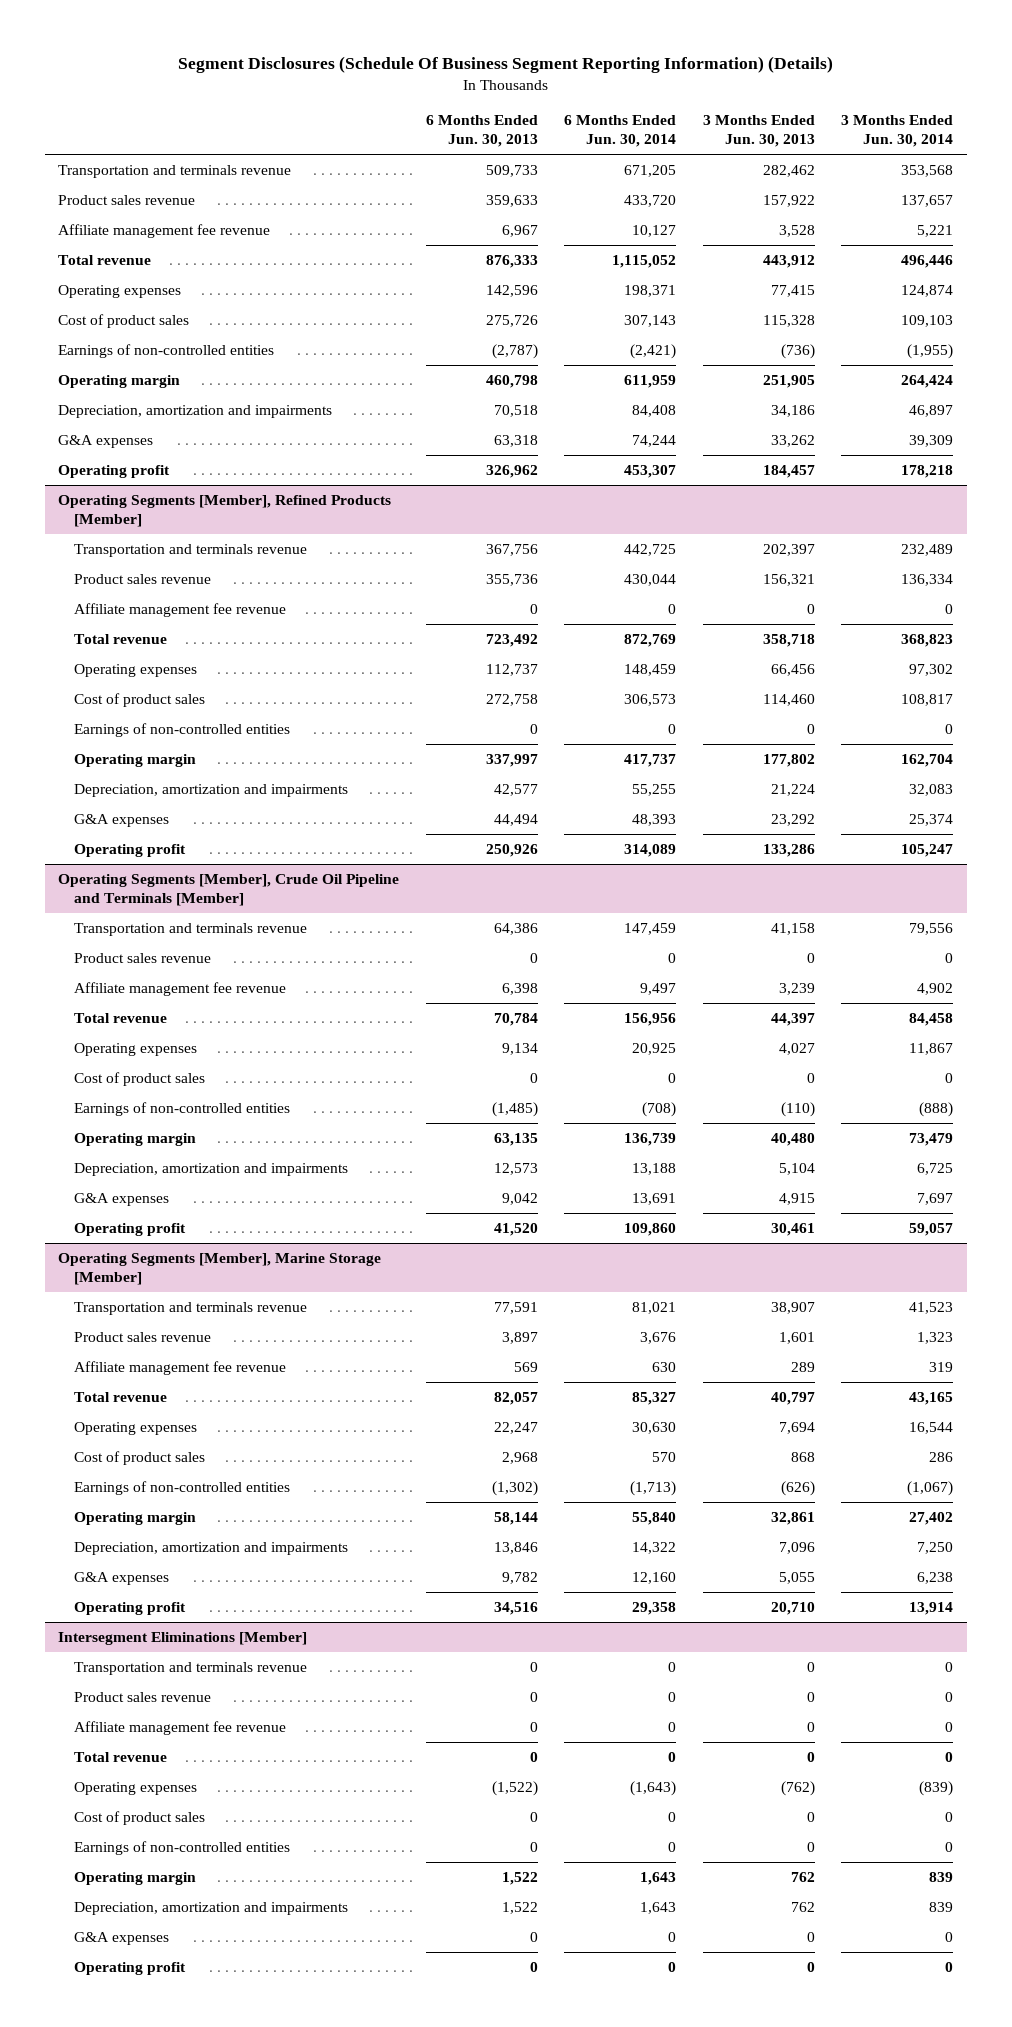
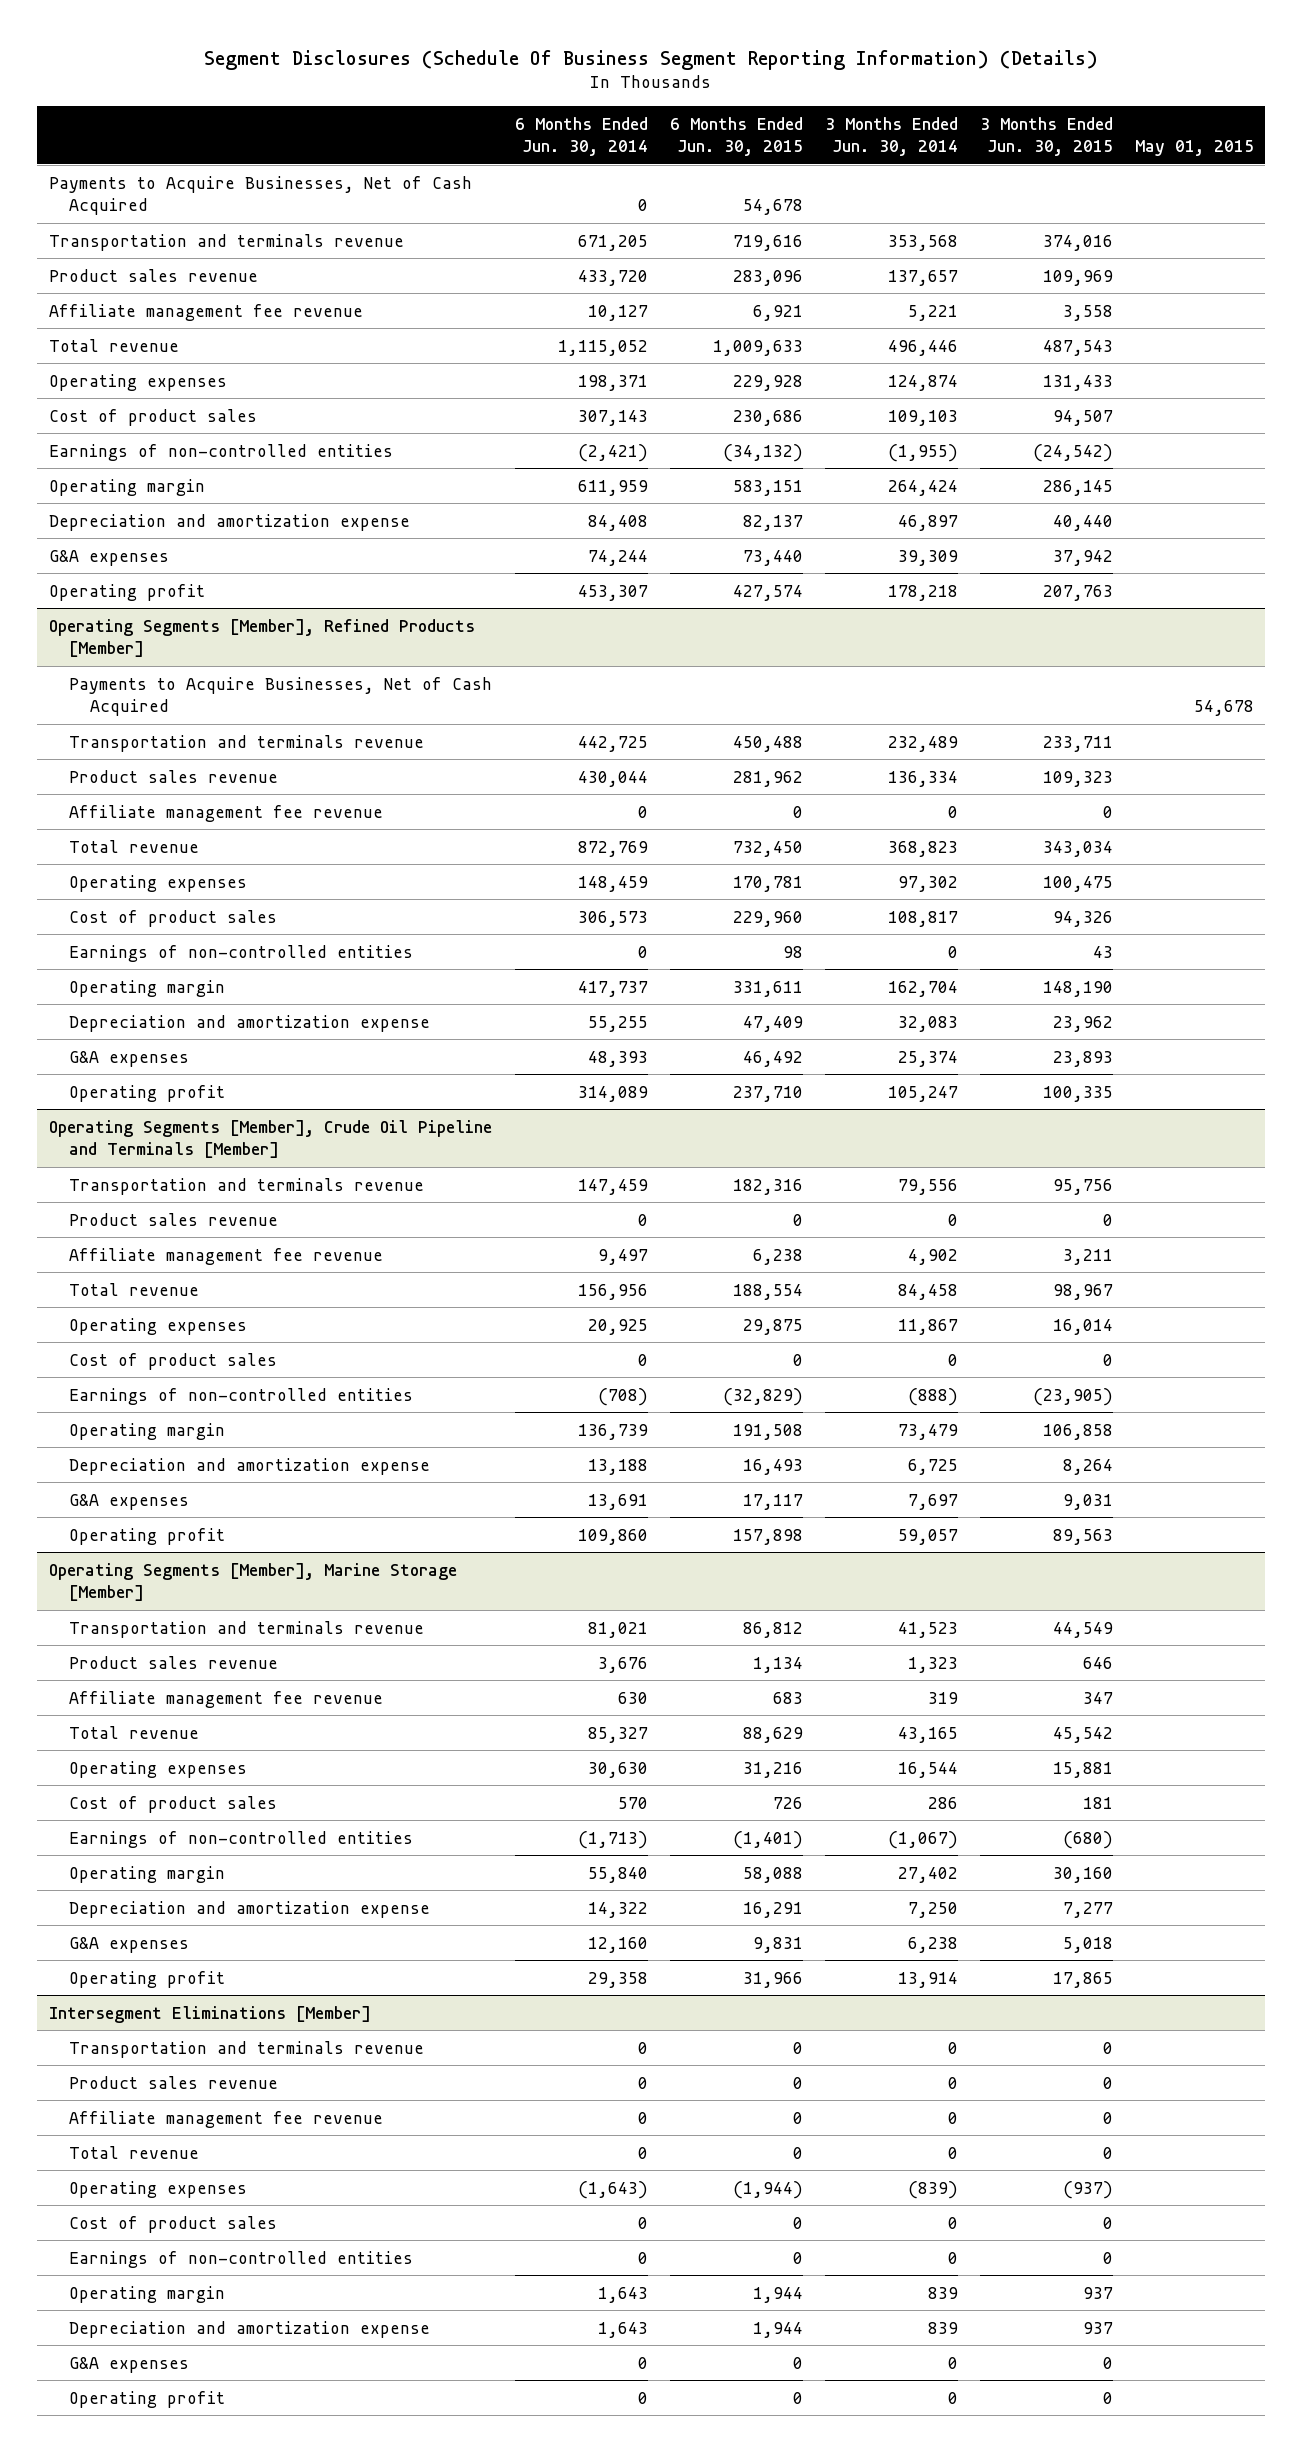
- | 6 Months Ended Jun. 30, 2013 | 6 Months Ended Jun. 30, 2014 | 3 Months Ended Jun. 30, 2013 | 3 Months Ended Jun. 30, 2014
+ | 6 Months Ended Jun. 30, 2014 | 6 Months Ended Jun. 30, 2015 | 3 Months Ended Jun. 30, 2014 | 3 Months Ended Jun. 30, 2015 | May 01, 2015
+ Payments to Acquire Businesses, Net of Cash Acquired | 0 | 54,678 | | |
- Depreciation, amortization and impairments | 70,518 | 84,408 | 34,186 | 46,897
+ Depreciation and amortization expense | 84,408 | 82,137 | 46,897 | 40,440 |
@ Operating Segments [Member], Refined Products [Member]
+ Payments to Acquire Businesses, Net of Cash Acquired | | | | | 54,678
- Depreciation, amortization and impairments | 42,577 | 55,255 | 21,224 | 32,083
+ Depreciation and amortization expense | 55,255 | 47,409 | 32,083 | 23,962 |
@ Operating Segments [Member], Crude Oil Pipeline and Terminals [Member]
- Depreciation, amortization and impairments | 12,573 | 13,188 | 5,104 | 6,725
+ Depreciation and amortization expense | 13,188 | 16,493 | 6,725 | 8,264 |
@ Operating Segments [Member], Marine Storage [Member]
- Depreciation, amortization and impairments | 13,846 | 14,322 | 7,096 | 7,250
+ Depreciation and amortization expense | 14,322 | 16,291 | 7,250 | 7,277 |
@ Intersegment Eliminations [Member]
- Depreciation, amortization and impairments | 1,522 | 1,643 | 762 | 839
+ Depreciation and amortization expense | 1,643 | 1,944 | 839 | 937 |

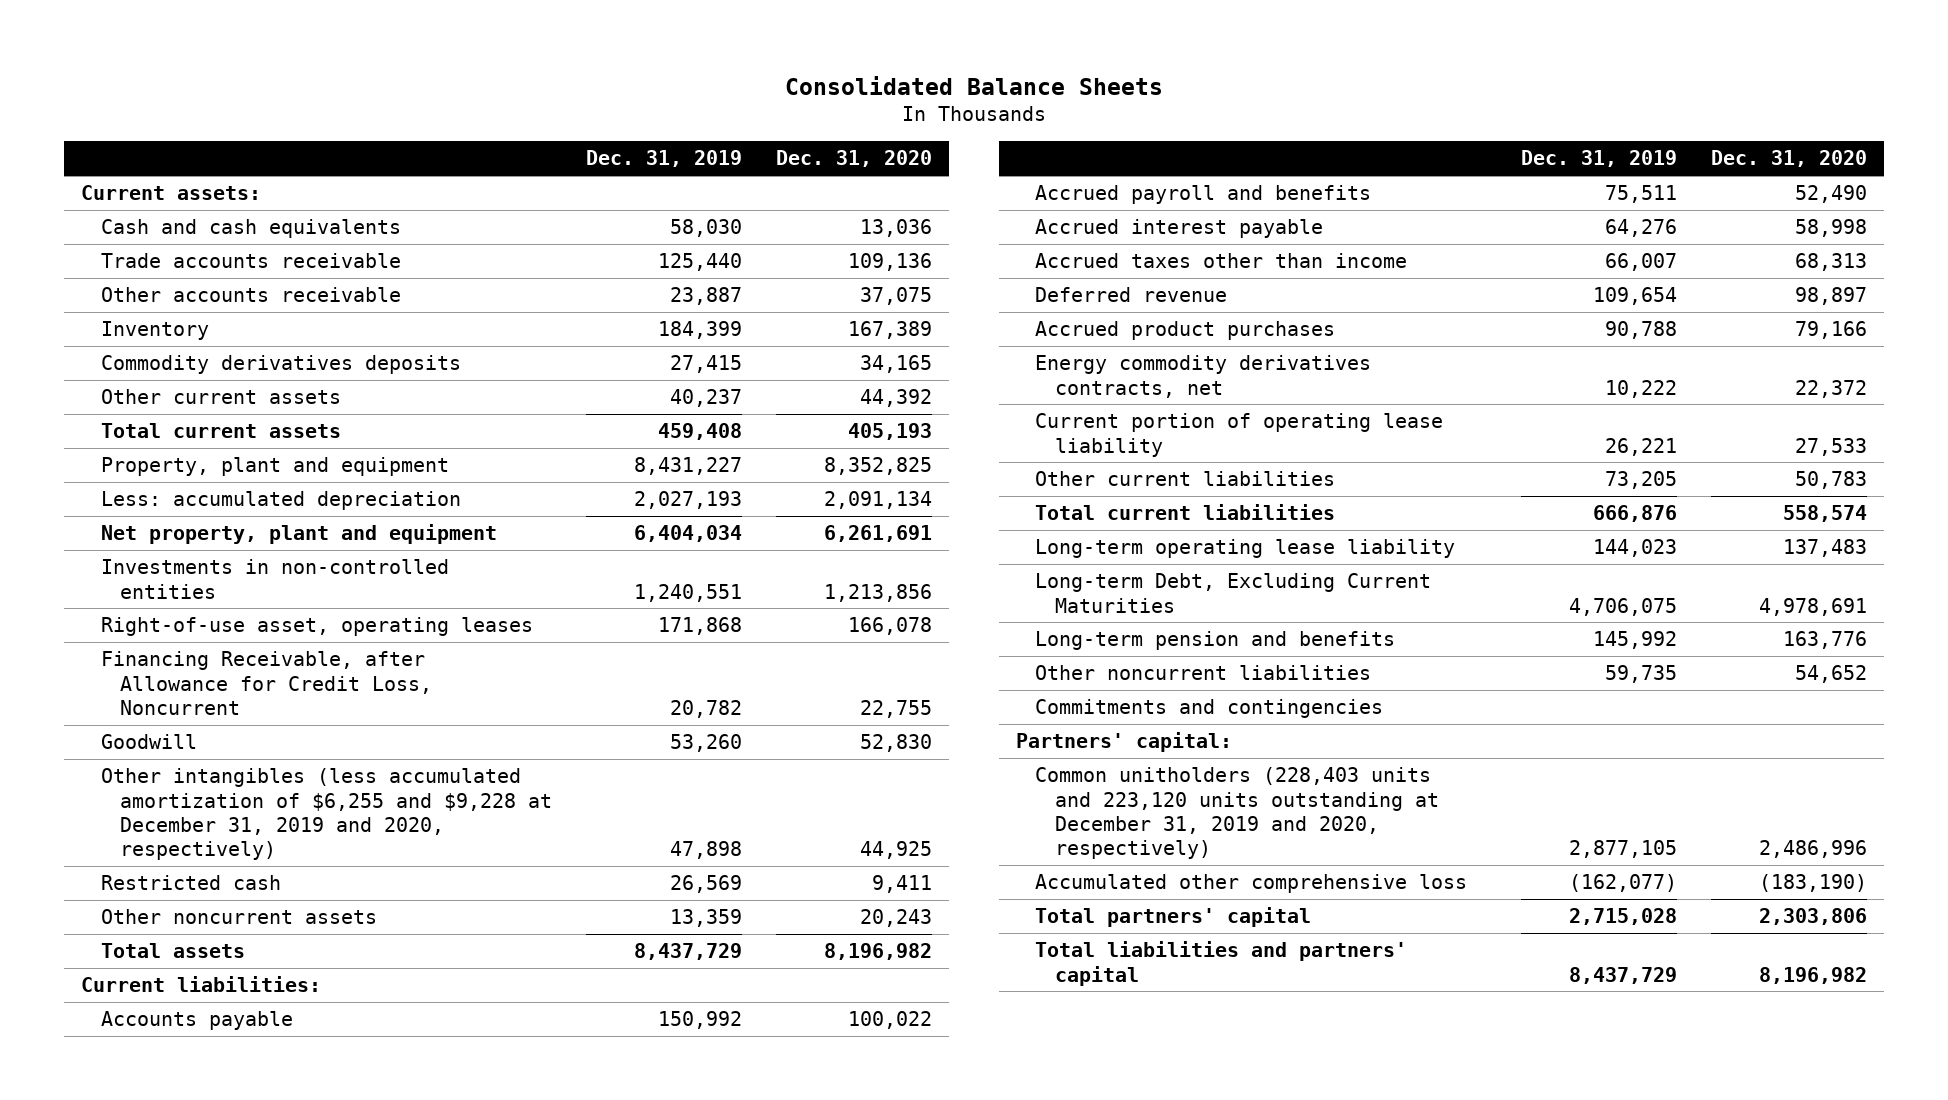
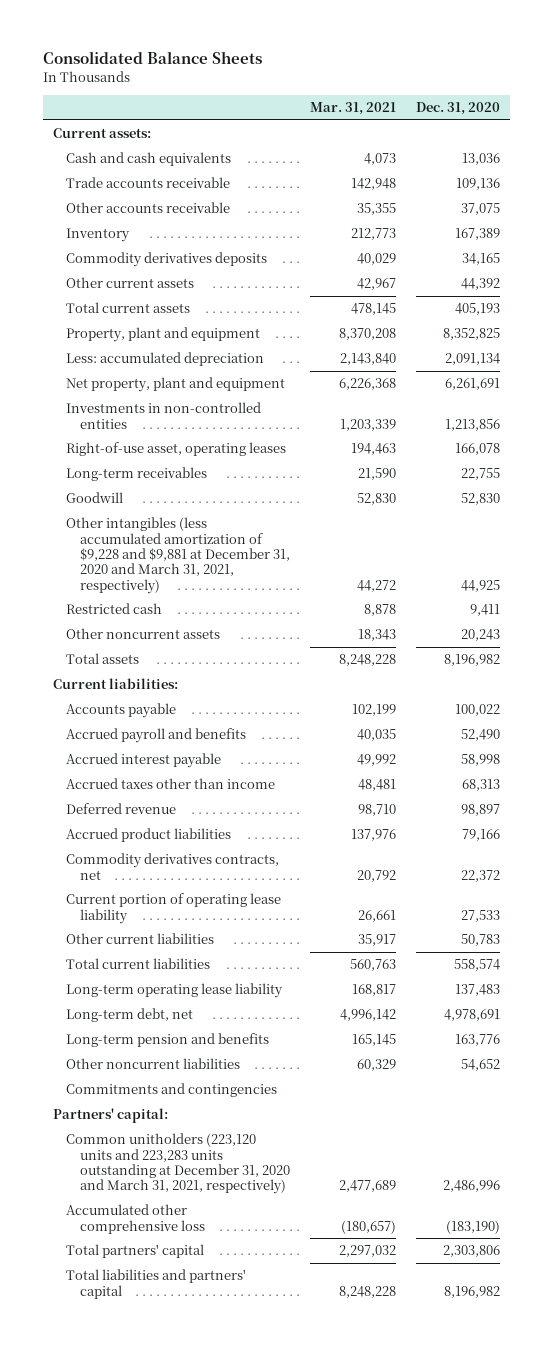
- | Dec. 31, 2019 | Dec. 31, 2020
+ | Mar. 31, 2021 | Dec. 31, 2020
- Financing Receivable, after Allowance for Credit Loss, Noncurrent | 20,782 | 22,755
+ Long-term receivables | 21,590 | 22,755
- Other intangibles (less accumulated amortization of $6,255 and $9,228 at December 31, 2019 and 2020, respectively) | 47,898 | 44,925
+ Other intangibles (less accumulated amortization of $9,228 and $9,881 at December 31, 2020 and March 31, 2021, respectively) | 44,272 | 44,925
- Accrued product purchases | 90,788 | 79,166
- Energy commodity derivatives contracts, net | 10,222 | 22,372
+ Accrued product liabilities | 137,976 | 79,166
+ Commodity derivatives contracts, net | 20,792 | 22,372
- Long-term Debt, Excluding Current Maturities | 4,706,075 | 4,978,691
+ Long-term debt, net | 4,996,142 | 4,978,691
- Common unitholders (228,403 units and 223,120 units outstanding at December 31, 2019 and 2020, respectively) | 2,877,105 | 2,486,996
+ Common unitholders (223,120 units and 223,283 units outstanding at December 31, 2020 and March 31, 2021, respectively) | 2,477,689 | 2,486,996

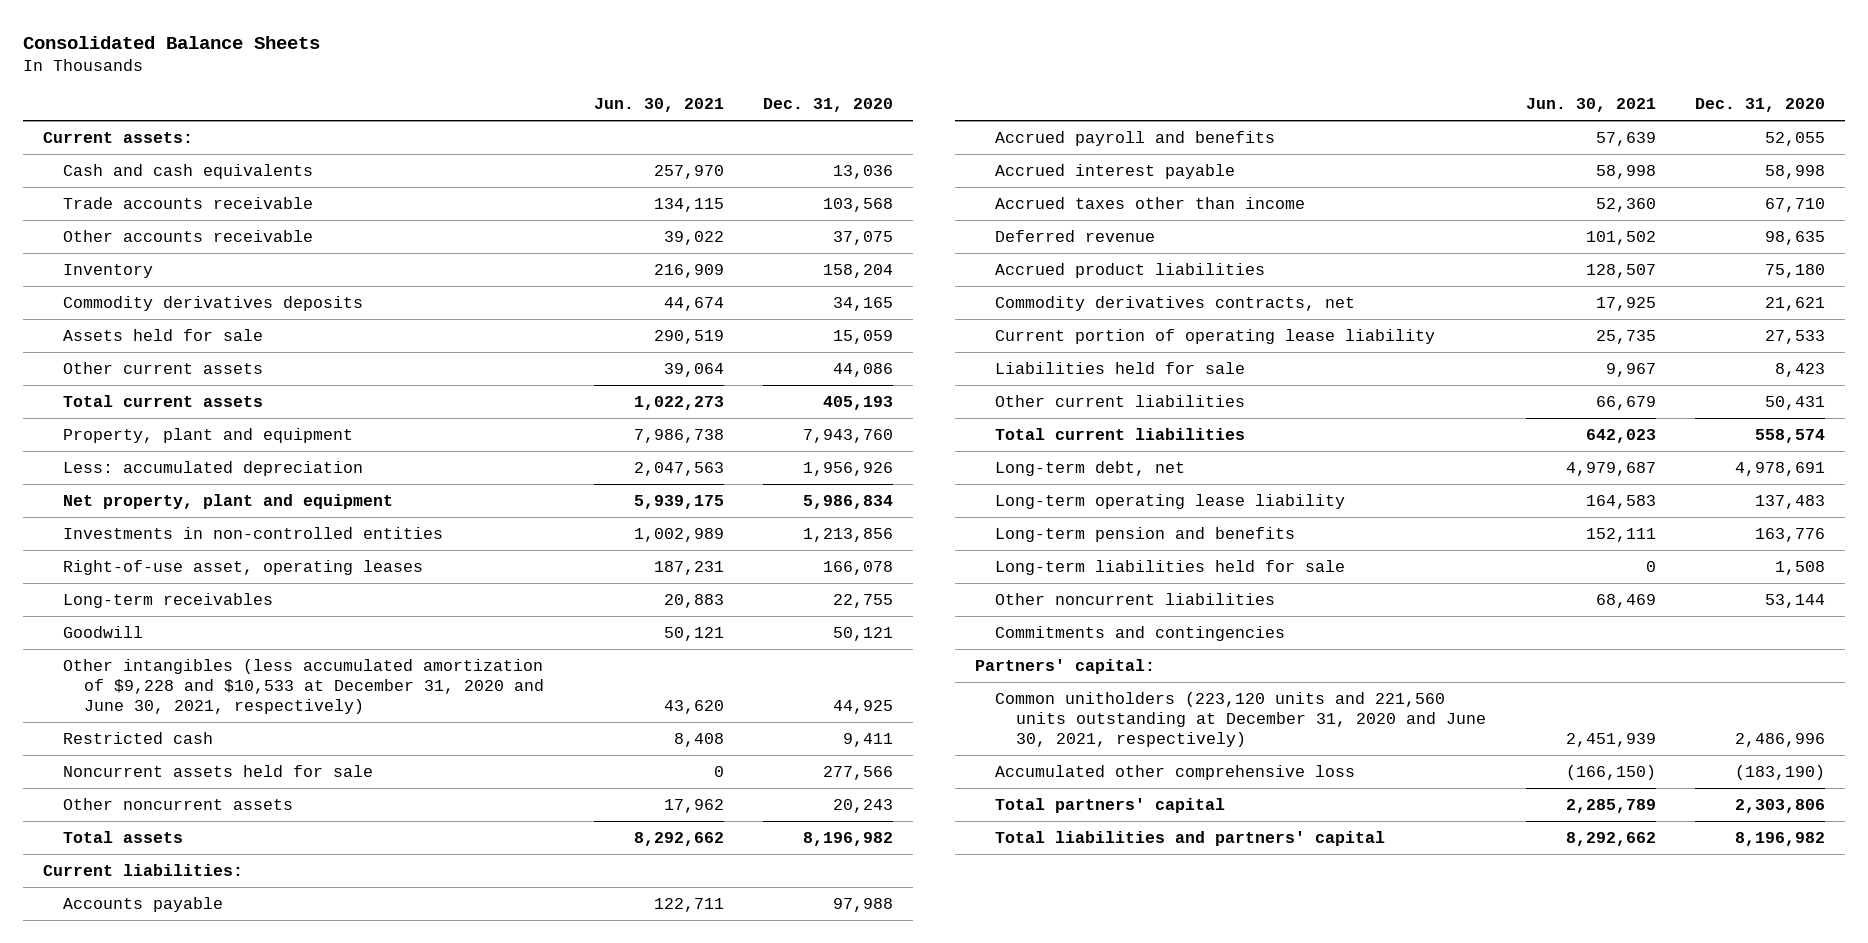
- | Mar. 31, 2021 | Dec. 31, 2020
+ | Jun. 30, 2021 | Dec. 31, 2020
- Trade accounts receivable | 142,948 | 109,136
+ Trade accounts receivable | 134,115 | 103,568
- Inventory | 212,773 | 167,389
+ Inventory | 216,909 | 158,204
- Other current assets | 42,967 | 44,392
+ Assets held for sale | 290,519 | 15,059
+ Other current assets | 39,064 | 44,086
- Property, plant and equipment | 8,370,208 | 8,352,825
- Less: accumulated depreciation | 2,143,840 | 2,091,134
- Net property, plant and equipment | 6,226,368 | 6,261,691
+ Property, plant and equipment | 7,986,738 | 7,943,760
+ Less: accumulated depreciation | 2,047,563 | 1,956,926
+ Net property, plant and equipment | 5,939,175 | 5,986,834
- Goodwill | 52,830 | 52,830
- Other intangibles (less accumulated amortization of $9,228 and $9,881 at December 31, 2020 and March 31, 2021, respectively) | 44,272 | 44,925
+ Goodwill | 50,121 | 50,121
+ Other intangibles (less accumulated amortization of $9,228 and $10,533 at December 31, 2020 and June 30, 2021, respectively) | 43,620 | 44,925
+ Noncurrent assets held for sale | 0 | 277,566
- Accounts payable | 102,199 | 100,022
- Accrued payroll and benefits | 40,035 | 52,490
+ Accounts payable | 122,711 | 97,988
+ Accrued payroll and benefits | 57,639 | 52,055
- Accrued taxes other than income | 48,481 | 68,313
- Deferred revenue | 98,710 | 98,897
- Accrued product liabilities | 137,976 | 79,166
- Commodity derivatives contracts, net | 20,792 | 22,372
+ Accrued taxes other than income | 52,360 | 67,710
+ Deferred revenue | 101,502 | 98,635
+ Accrued product liabilities | 128,507 | 75,180
+ Commodity derivatives contracts, net | 17,925 | 21,621
- Other current liabilities | 35,917 | 50,783
+ Liabilities held for sale | 9,967 | 8,423
+ Other current liabilities | 66,679 | 50,431
moved down: Long-term operating lease liability | 164,583 | 137,483
- Other noncurrent liabilities | 60,329 | 54,652
+ Long-term liabilities held for sale | 0 | 1,508
+ Other noncurrent liabilities | 68,469 | 53,144
- Common unitholders (223,120 units and 223,283 units outstanding at December 31, 2020 and March 31, 2021, respectively) | 2,477,689 | 2,486,996
+ Common unitholders (223,120 units and 221,560 units outstanding at December 31, 2020 and June 30, 2021, respectively) | 2,451,939 | 2,486,996

